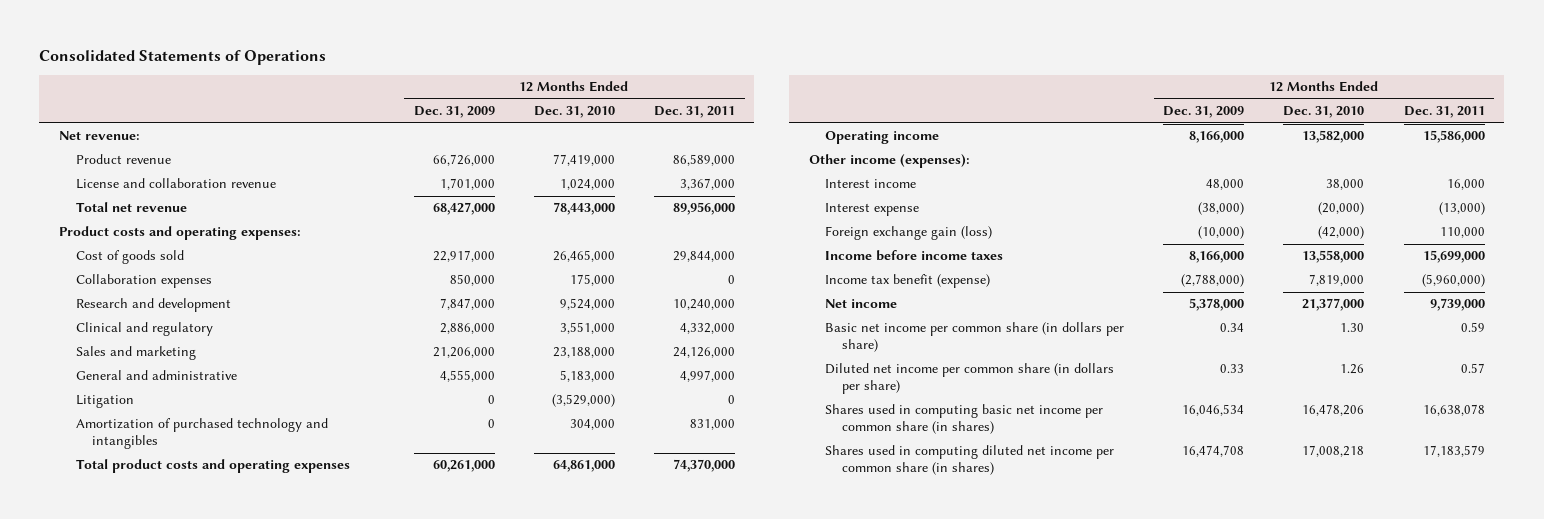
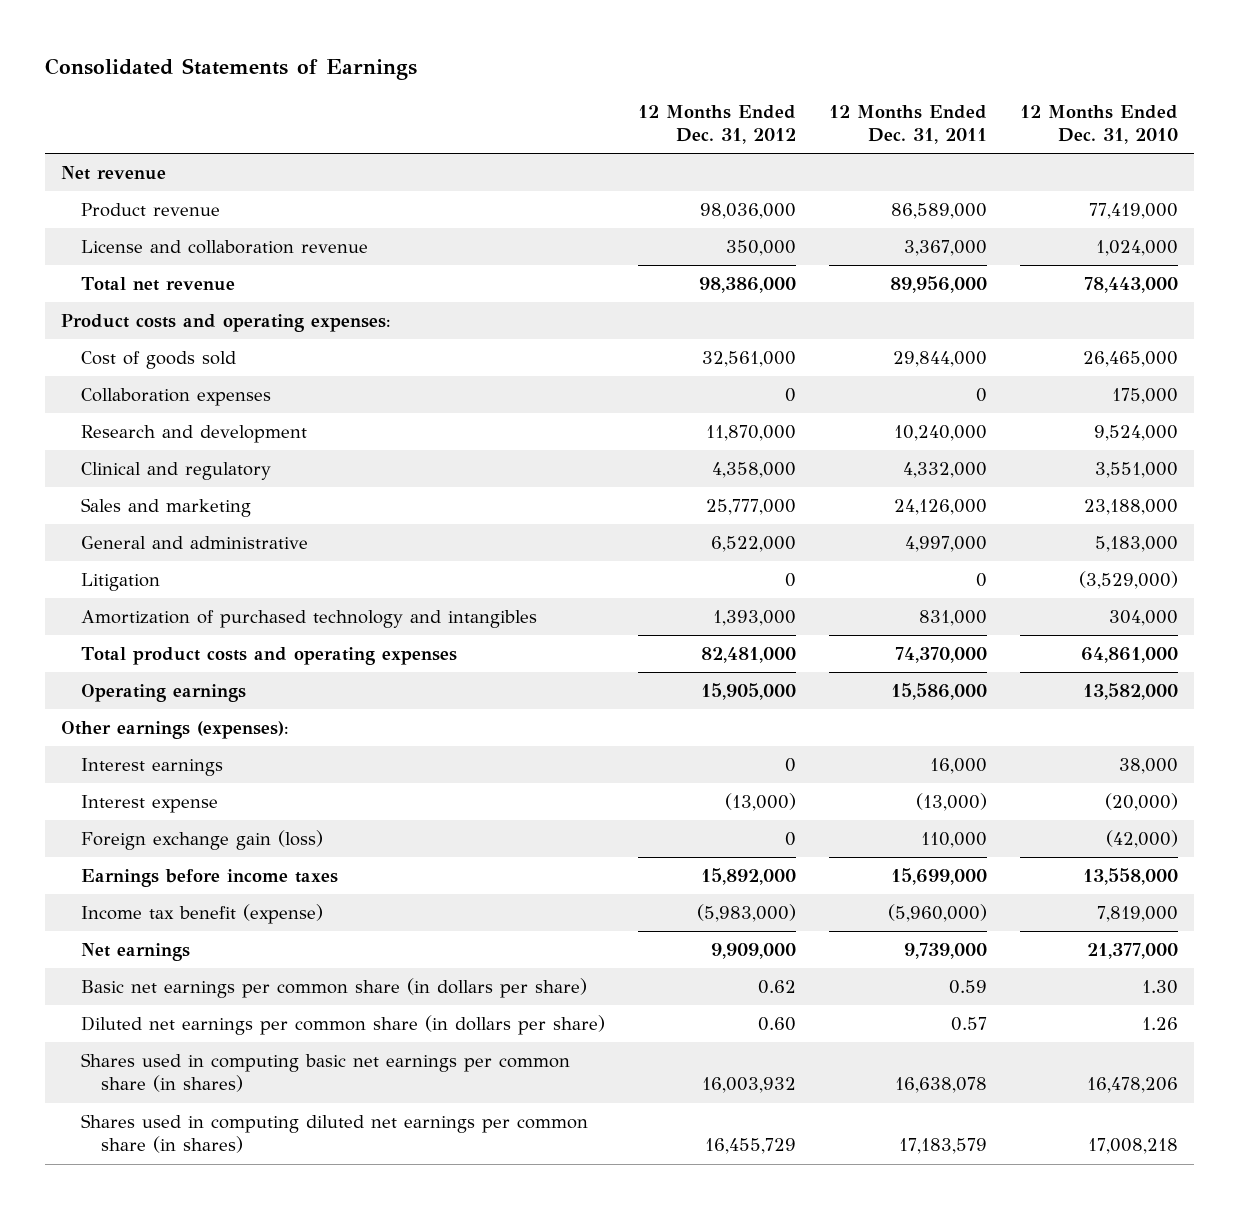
- Consolidated Statements of Operations
+ Consolidated Statements of Earnings
- | 12 Months Ended Dec. 31, 2009 | 12 Months Ended Dec. 31, 2010 | 12 Months Ended Dec. 31, 2011
+ | 12 Months Ended Dec. 31, 2012 | 12 Months Ended Dec. 31, 2011 | 12 Months Ended Dec. 31, 2010
- Net revenue:
+ Net revenue
- Operating income | 8,166,000 | 13,582,000 | 15,586,000
- Other income (expenses):
- Interest income | 48,000 | 38,000 | 16,000
+ Operating earnings | 15,905,000 | 15,586,000 | 13,582,000
+ Other earnings (expenses):
+ Interest earnings | 0 | 16,000 | 38,000
- Income before income taxes | 8,166,000 | 13,558,000 | 15,699,000
+ Earnings before income taxes | 15,892,000 | 15,699,000 | 13,558,000
- Net income | 5,378,000 | 21,377,000 | 9,739,000
- Basic net income per common share (in dollars per share) | 0.34 | 1.30 | 0.59
- Diluted net income per common share (in dollars per share) | 0.33 | 1.26 | 0.57
- Shares used in computing basic net income per common share (in shares) | 16,046,534 | 16,478,206 | 16,638,078
- Shares used in computing diluted net income per common share (in shares) | 16,474,708 | 17,008,218 | 17,183,579
+ Net earnings | 9,909,000 | 9,739,000 | 21,377,000
+ Basic net earnings per common share (in dollars per share) | 0.62 | 0.59 | 1.30
+ Diluted net earnings per common share (in dollars per share) | 0.60 | 0.57 | 1.26
+ Shares used in computing basic net earnings per common share (in shares) | 16,003,932 | 16,638,078 | 16,478,206
+ Shares used in computing diluted net earnings per common share (in shares) | 16,455,729 | 17,183,579 | 17,008,218

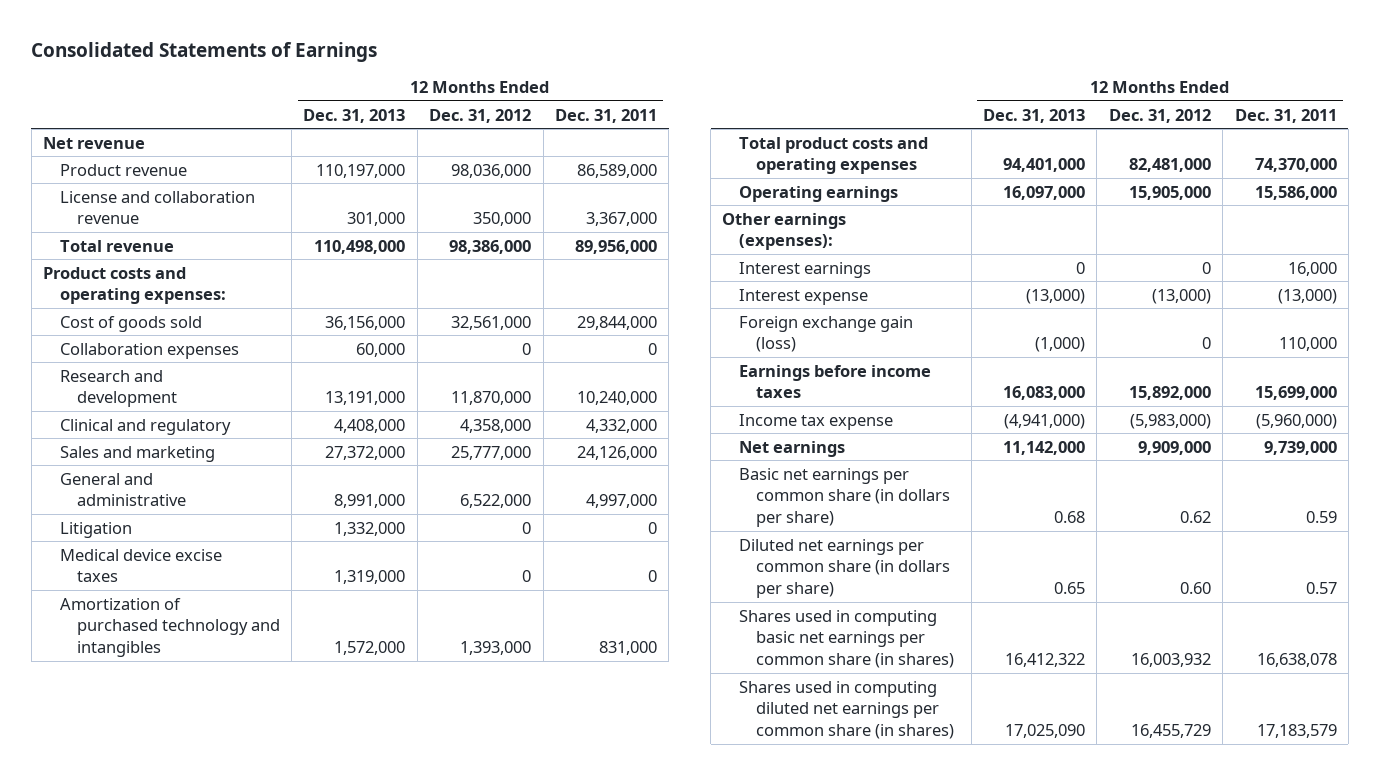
- | 12 Months Ended Dec. 31, 2012 | 12 Months Ended Dec. 31, 2011 | 12 Months Ended Dec. 31, 2010
+ | 12 Months Ended Dec. 31, 2013 | 12 Months Ended Dec. 31, 2012 | 12 Months Ended Dec. 31, 2011
- Total net revenue | 98,386,000 | 89,956,000 | 78,443,000
+ Total revenue | 110,498,000 | 98,386,000 | 89,956,000
+ Medical device excise taxes | 1,319,000 | 0 | 0
- Income tax benefit (expense) | (5,983,000) | (5,960,000) | 7,819,000
+ Income tax expense | (4,941,000) | (5,983,000) | (5,960,000)

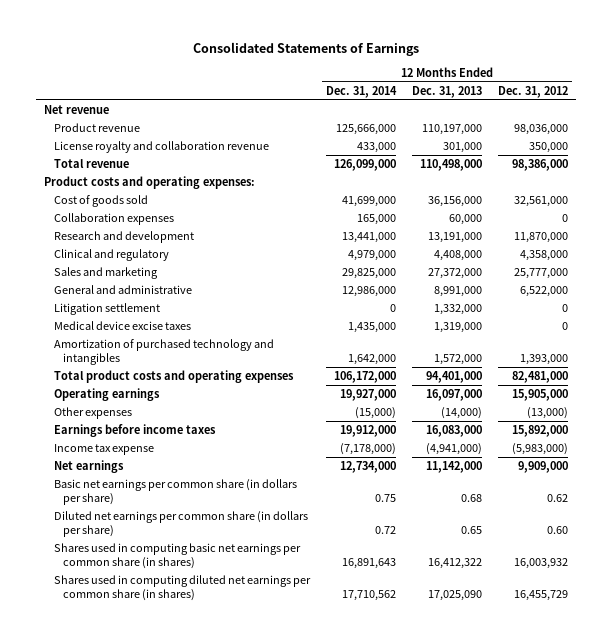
- | 12 Months Ended Dec. 31, 2013 | 12 Months Ended Dec. 31, 2012 | 12 Months Ended Dec. 31, 2011
+ | 12 Months Ended Dec. 31, 2014 | 12 Months Ended Dec. 31, 2013 | 12 Months Ended Dec. 31, 2012
- License and collaboration revenue | 301,000 | 350,000 | 3,367,000
+ License royalty and collaboration revenue | 433,000 | 301,000 | 350,000
- Litigation | 1,332,000 | 0 | 0
+ Litigation settlement | 0 | 1,332,000 | 0
- Other earnings (expenses):
- Interest earnings | 0 | 0 | 16,000
- Interest expense | (13,000) | (13,000) | (13,000)
- Foreign exchange gain (loss) | (1,000) | 0 | 110,000
+ Other expenses | (15,000) | (14,000) | (13,000)

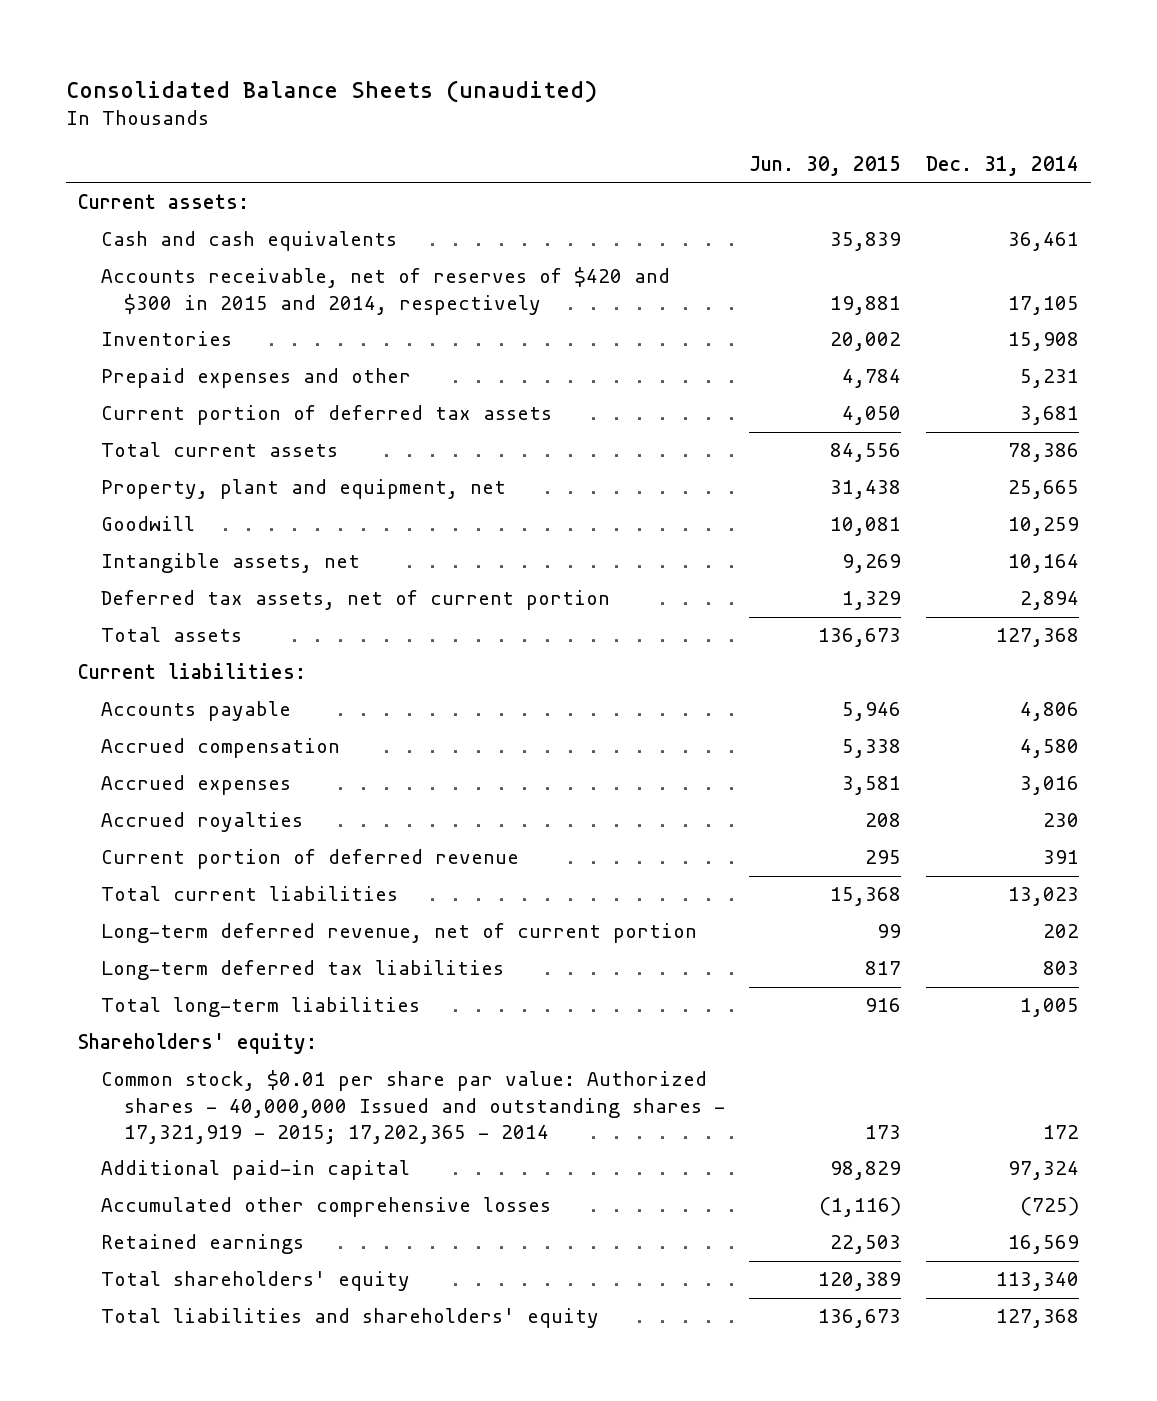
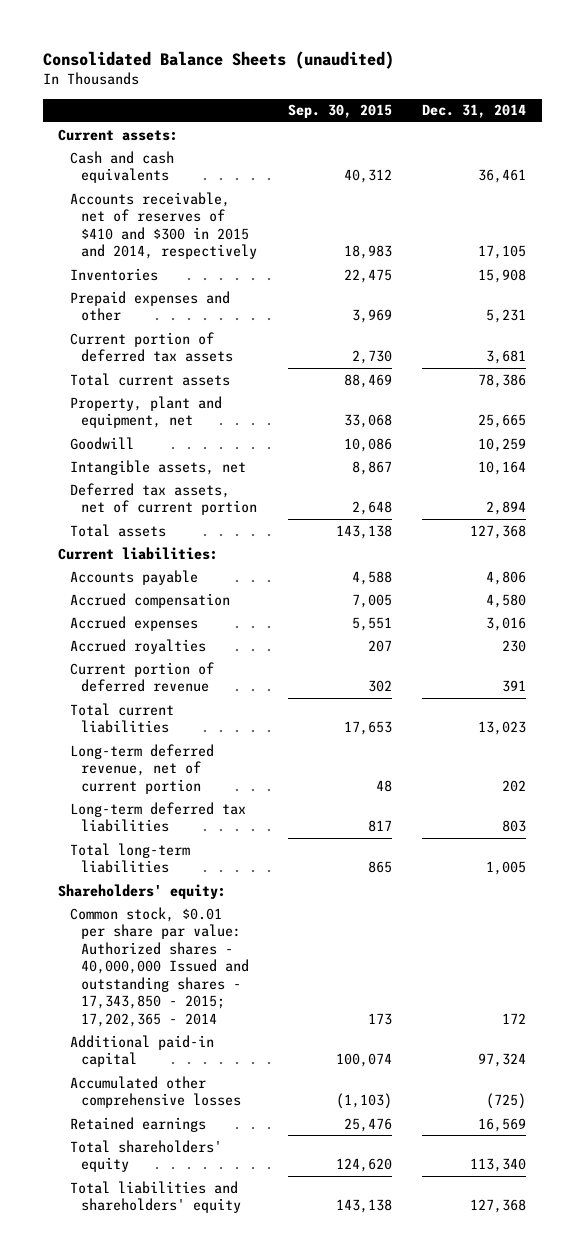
- | Jun. 30, 2015 | Dec. 31, 2014
+ | Sep. 30, 2015 | Dec. 31, 2014
- Accounts receivable, net of reserves of $420 and $300 in 2015 and 2014, respectively | 19,881 | 17,105
+ Accounts receivable, net of reserves of $410 and $300 in 2015 and 2014, respectively | 18,983 | 17,105
- Common stock, $0.01 per share par value: Authorized shares - 40,000,000 Issued and outstanding shares - 17,321,919 - 2015; 17,202,365 - 2014 | 173 | 172
+ Common stock, $0.01 per share par value: Authorized shares - 40,000,000 Issued and outstanding shares - 17,343,850 - 2015; 17,202,365 - 2014 | 173 | 172

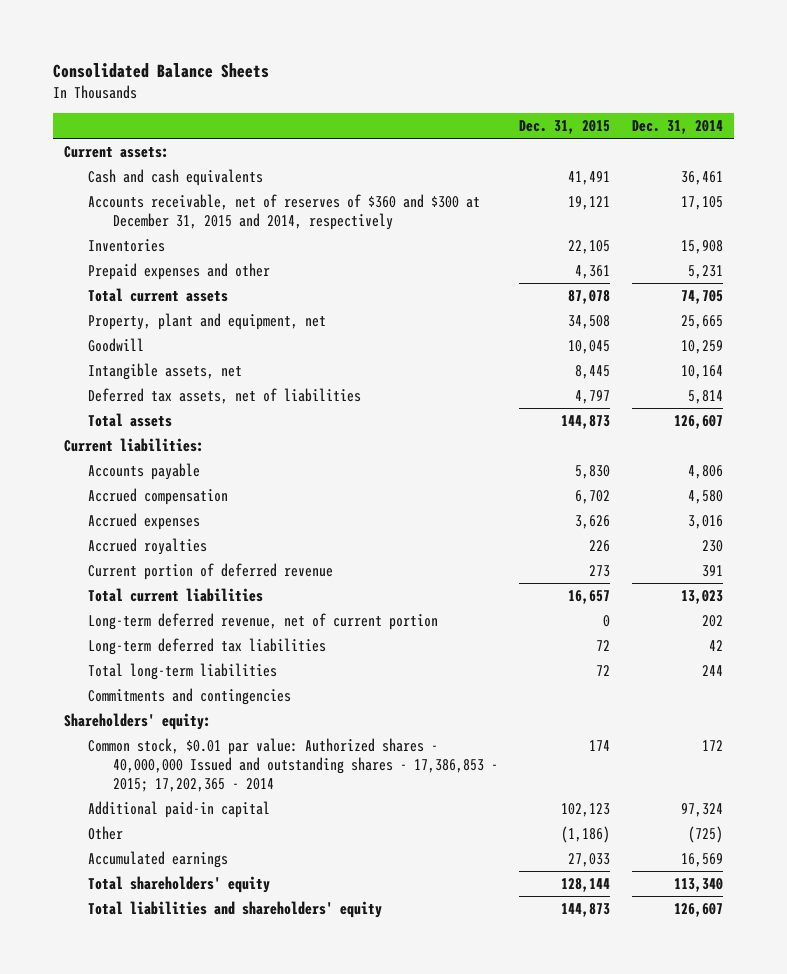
- Consolidated Balance Sheets (unaudited)
+ Consolidated Balance Sheets
- | Sep. 30, 2015 | Dec. 31, 2014
+ | Dec. 31, 2015 | Dec. 31, 2014
- Accounts receivable, net of reserves of $410 and $300 in 2015 and 2014, respectively | 18,983 | 17,105
+ Accounts receivable, net of reserves of $360 and $300 at December 31, 2015 and 2014, respectively | 19,121 | 17,105
- Current portion of deferred tax assets | 2,730 | 3,681
- Total current assets | 88,469 | 78,386
+ Total current assets | 87,078 | 74,705
- Deferred tax assets, net of current portion | 2,648 | 2,894
- Total assets | 143,138 | 127,368
+ Deferred tax assets, net of liabilities | 4,797 | 5,814
+ Total assets | 144,873 | 126,607
- Long-term deferred tax liabilities | 817 | 803
- Total long-term liabilities | 865 | 1,005
+ Long-term deferred tax liabilities | 72 | 42
+ Total long-term liabilities | 72 | 244
+ Commitments and contingencies
- Common stock, $0.01 per share par value: Authorized shares - 40,000,000 Issued and outstanding shares - 17,343,850 - 2015; 17,202,365 - 2014 | 173 | 172
+ Common stock, $0.01 par value: Authorized shares - 40,000,000 Issued and outstanding shares - 17,386,853 - 2015; 17,202,365 - 2014 | 174 | 172
- Accumulated other comprehensive losses | (1,103) | (725)
- Retained earnings | 25,476 | 16,569
+ Other | (1,186) | (725)
+ Accumulated earnings | 27,033 | 16,569
- Total liabilities and shareholders' equity | 143,138 | 127,368
+ Total liabilities and shareholders' equity | 144,873 | 126,607

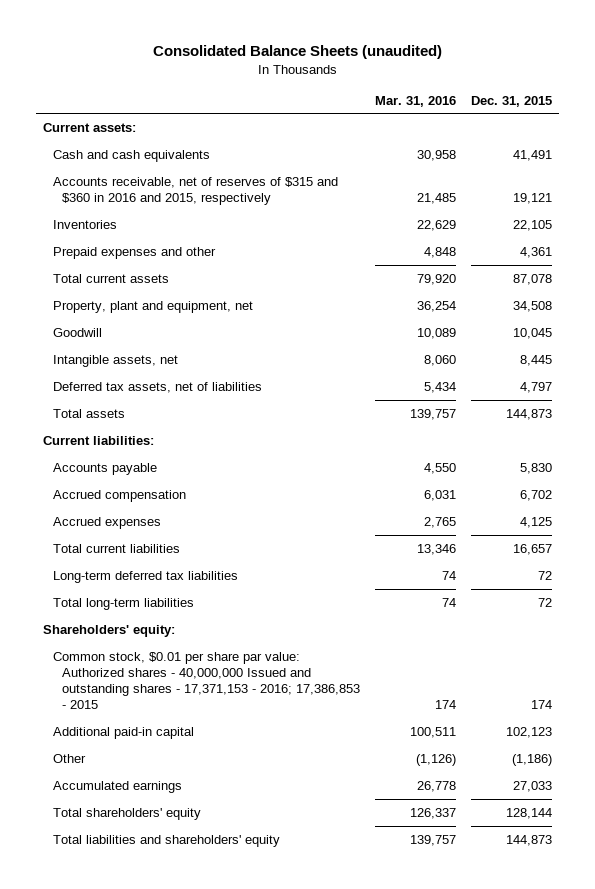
- Consolidated Balance Sheets
+ Consolidated Balance Sheets (unaudited)
- | Dec. 31, 2015 | Dec. 31, 2014
+ | Mar. 31, 2016 | Dec. 31, 2015
- Accounts receivable, net of reserves of $360 and $300 at December 31, 2015 and 2014, respectively | 19,121 | 17,105
+ Accounts receivable, net of reserves of $315 and $360 in 2016 and 2015, respectively | 21,485 | 19,121
- Accrued expenses | 3,626 | 3,016
- Accrued royalties | 226 | 230
- Current portion of deferred revenue | 273 | 391
+ Accrued expenses | 2,765 | 4,125
- Long-term deferred revenue, net of current portion | 0 | 202
- Commitments and contingencies
- Common stock, $0.01 par value: Authorized shares - 40,000,000 Issued and outstanding shares - 17,386,853 - 2015; 17,202,365 - 2014 | 174 | 172
+ Common stock, $0.01 per share par value: Authorized shares - 40,000,000 Issued and outstanding shares - 17,371,153 - 2016; 17,386,853 - 2015 | 174 | 174

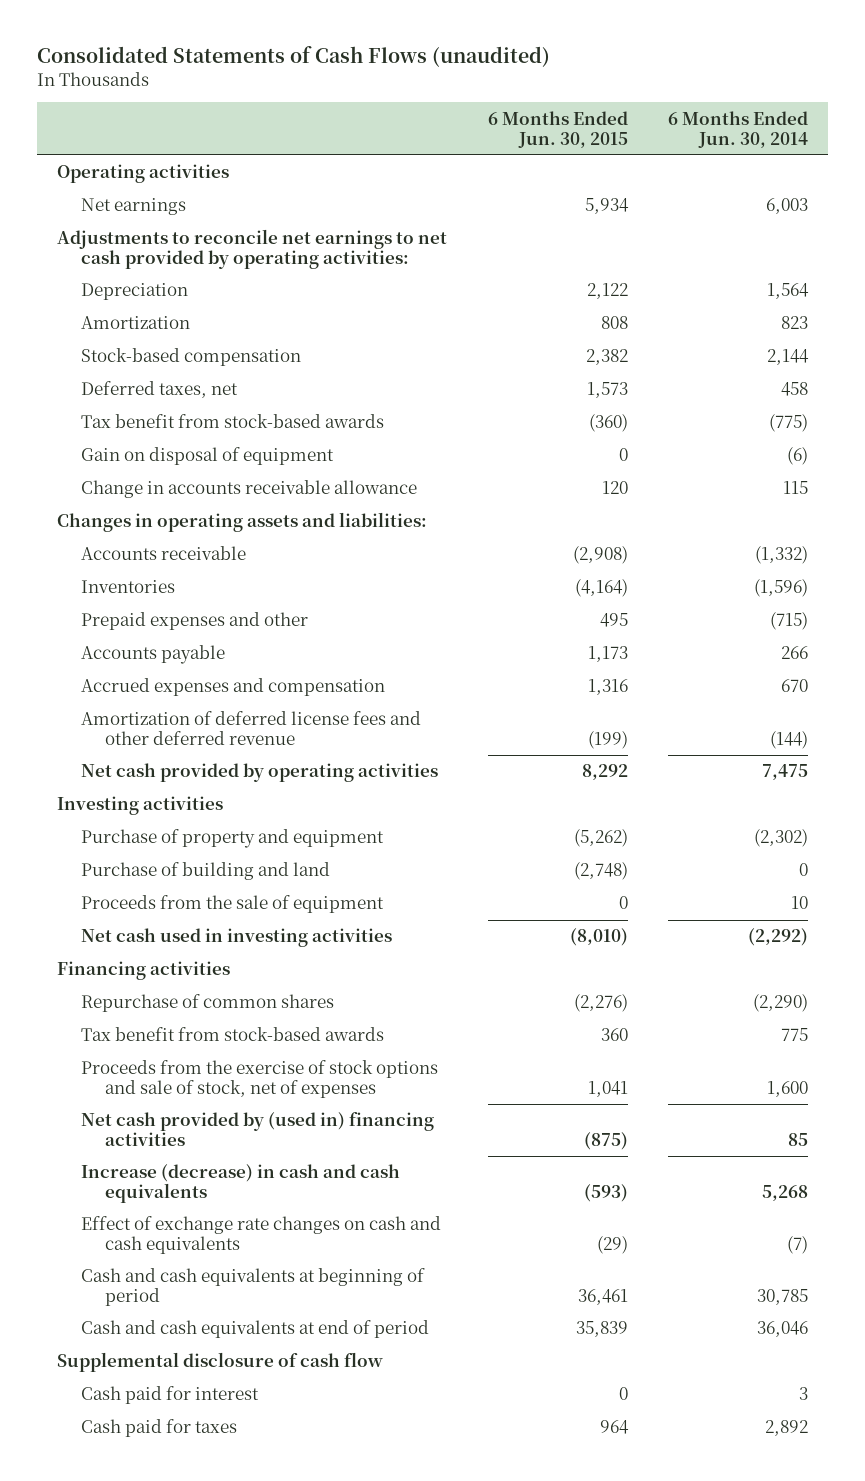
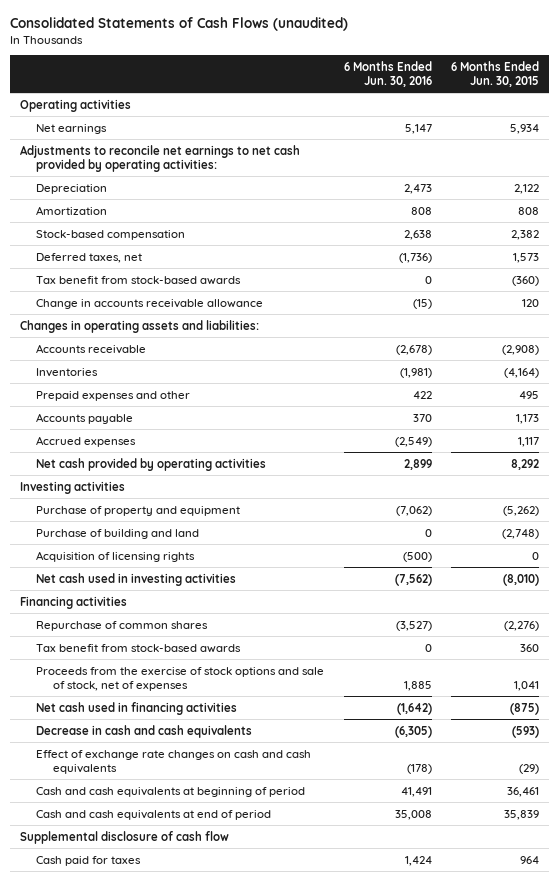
- | 6 Months Ended Jun. 30, 2015 | 6 Months Ended Jun. 30, 2014
+ | 6 Months Ended Jun. 30, 2016 | 6 Months Ended Jun. 30, 2015
- Gain on disposal of equipment | 0 | (6)
- Accrued expenses and compensation | 1,316 | 670
- Amortization of deferred license fees and other deferred revenue | (199) | (144)
+ Accrued expenses | (2,549) | 1,117
- Proceeds from the sale of equipment | 0 | 10
+ Acquisition of licensing rights | (500) | 0
- Net cash provided by (used in) financing activities | (875) | 85
- Increase (decrease) in cash and cash equivalents | (593) | 5,268
+ Net cash used in financing activities | (1,642) | (875)
+ Decrease in cash and cash equivalents | (6,305) | (593)
- Cash paid for interest | 0 | 3

